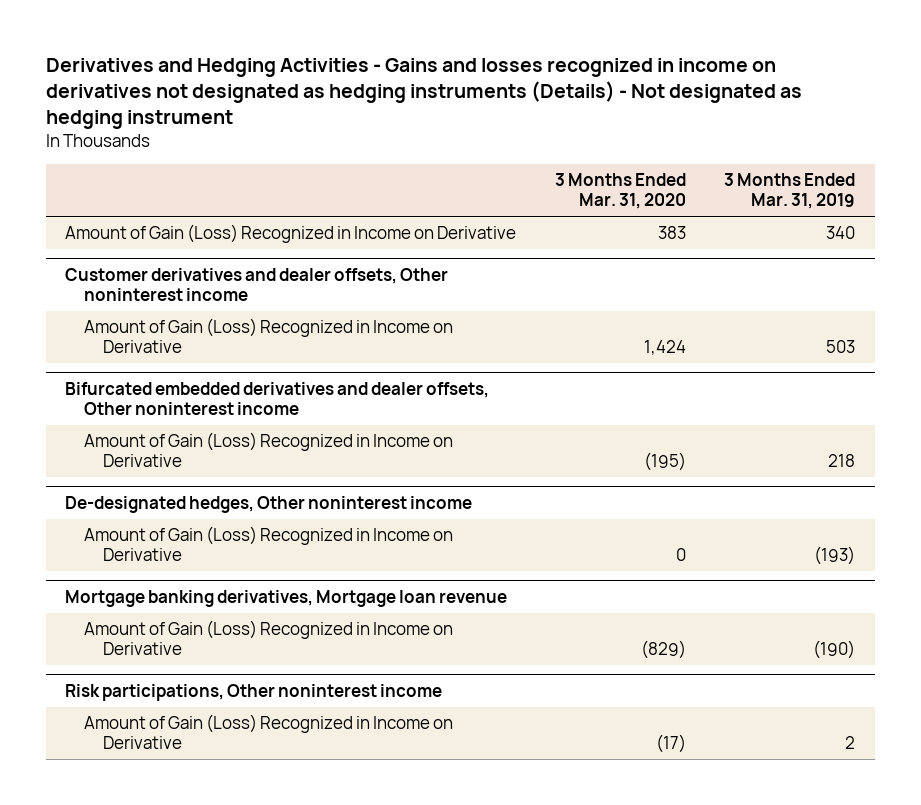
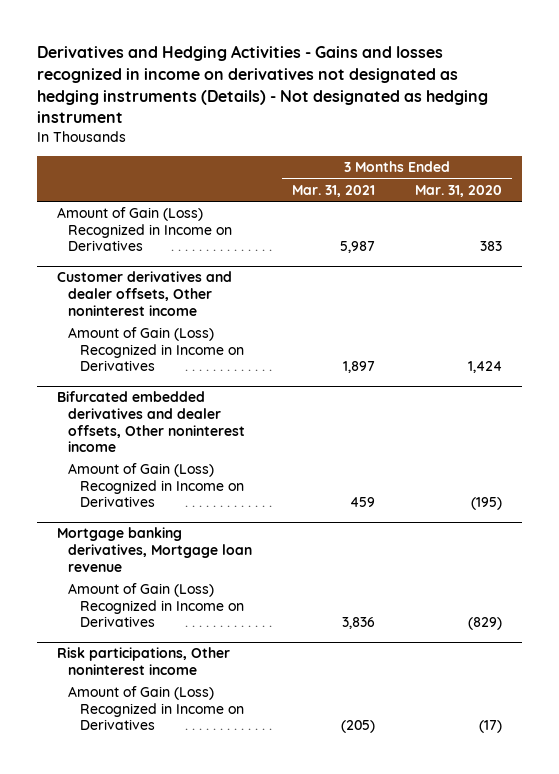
- | 3 Months Ended Mar. 31, 2020 | 3 Months Ended Mar. 31, 2019
+ | 3 Months Ended Mar. 31, 2021 | 3 Months Ended Mar. 31, 2020
- Amount of Gain (Loss) Recognized in Income on Derivative | 383 | 340
+ Amount of Gain (Loss) Recognized in Income on Derivatives | 5,987 | 383
@ Customer derivatives and dealer offsets, Other noninterest income
- Amount of Gain (Loss) Recognized in Income on Derivative | 1,424 | 503
+ Amount of Gain (Loss) Recognized in Income on Derivatives | 1,897 | 1,424
@ Bifurcated embedded derivatives and dealer offsets, Other noninterest income
- Amount of Gain (Loss) Recognized in Income on Derivative | (195) | 218
- De-designated hedges, Other noninterest income
- Amount of Gain (Loss) Recognized in Income on Derivative | 0 | (193)
@ Bifurcated embedded derivatives and dealer offsets, Other noninterest income
+ Amount of Gain (Loss) Recognized in Income on Derivatives | 459 | (195)
@ Mortgage banking derivatives, Mortgage loan revenue
- Amount of Gain (Loss) Recognized in Income on Derivative | (829) | (190)
+ Amount of Gain (Loss) Recognized in Income on Derivatives | 3,836 | (829)
@ Risk participations, Other noninterest income
- Amount of Gain (Loss) Recognized in Income on Derivative | (17) | 2
+ Amount of Gain (Loss) Recognized in Income on Derivatives | (205) | (17)

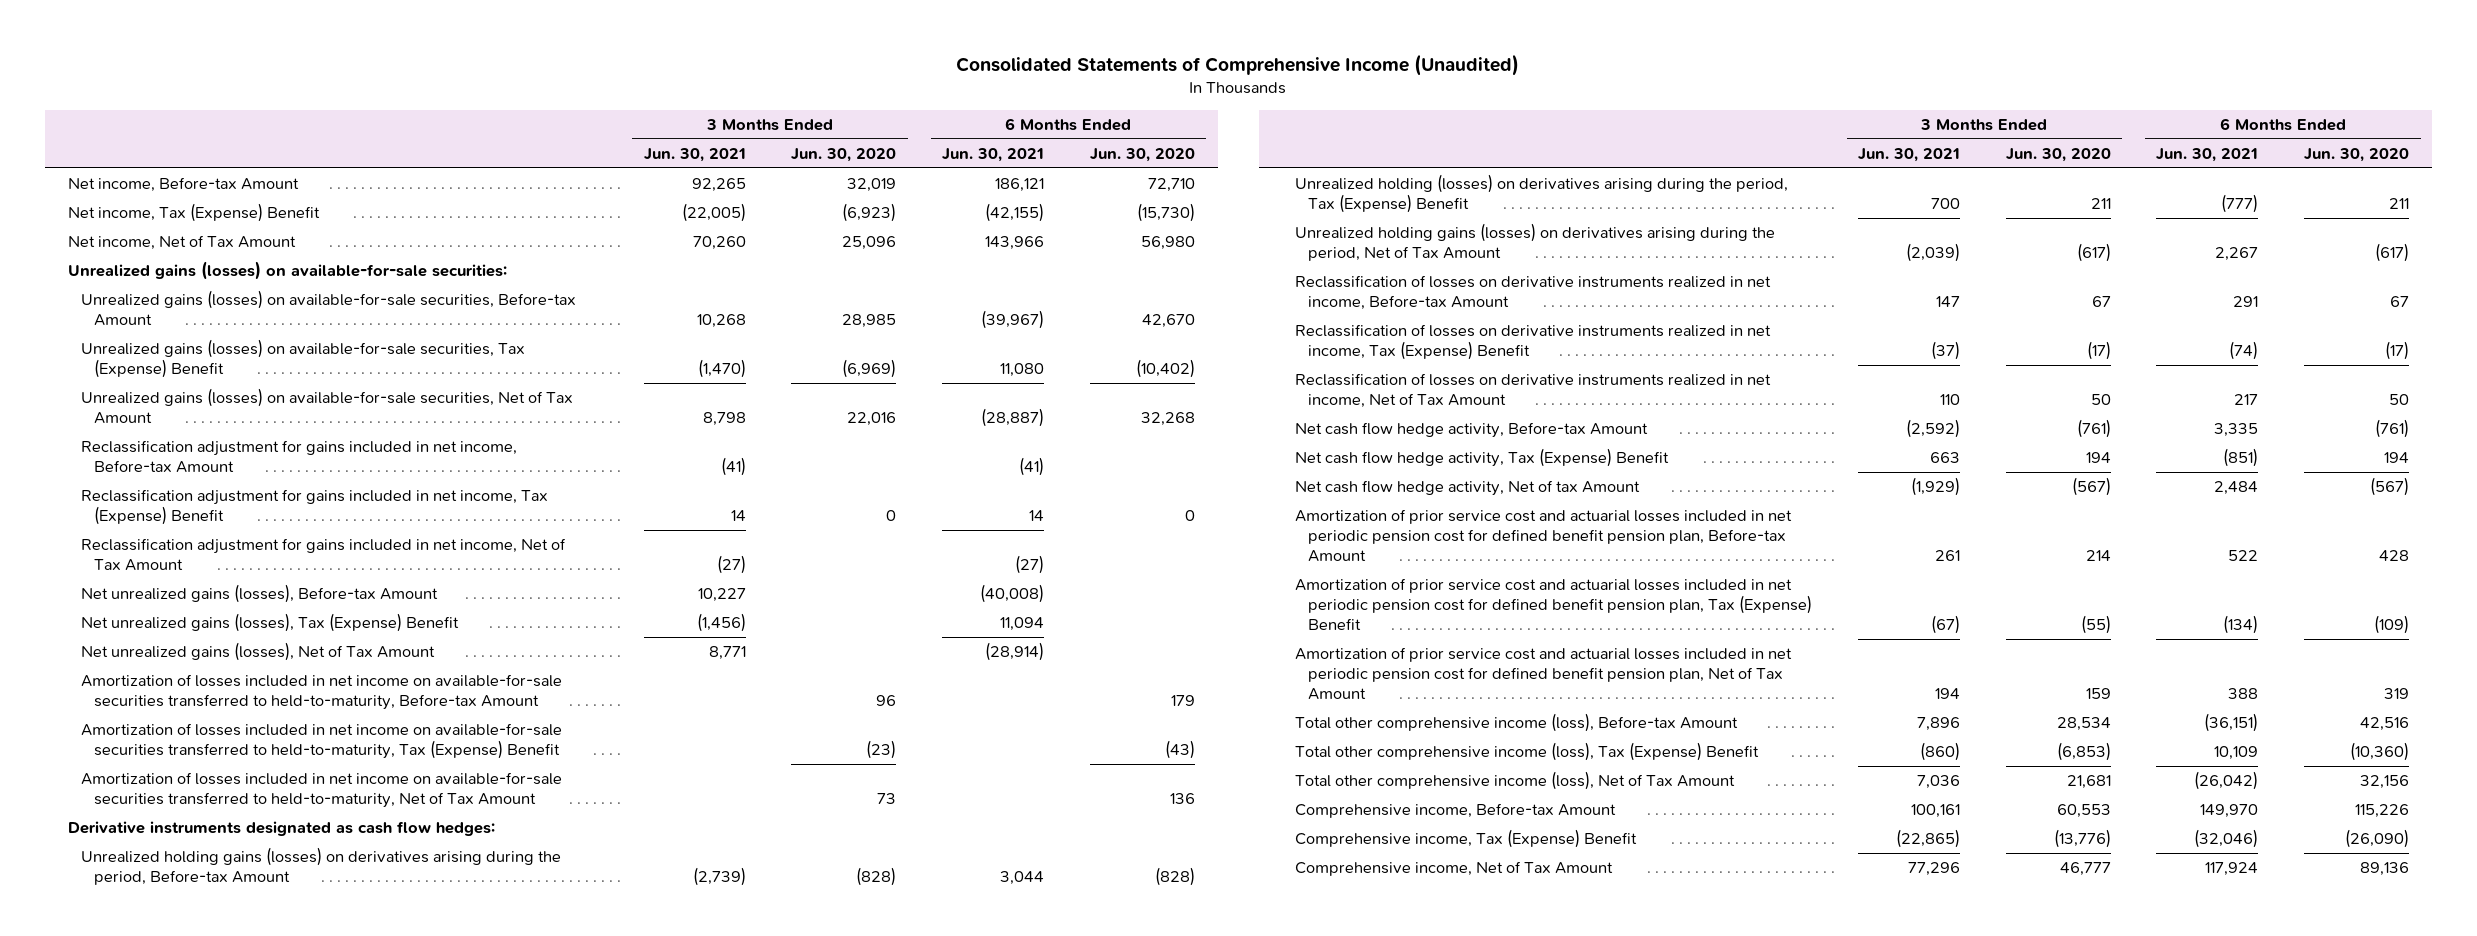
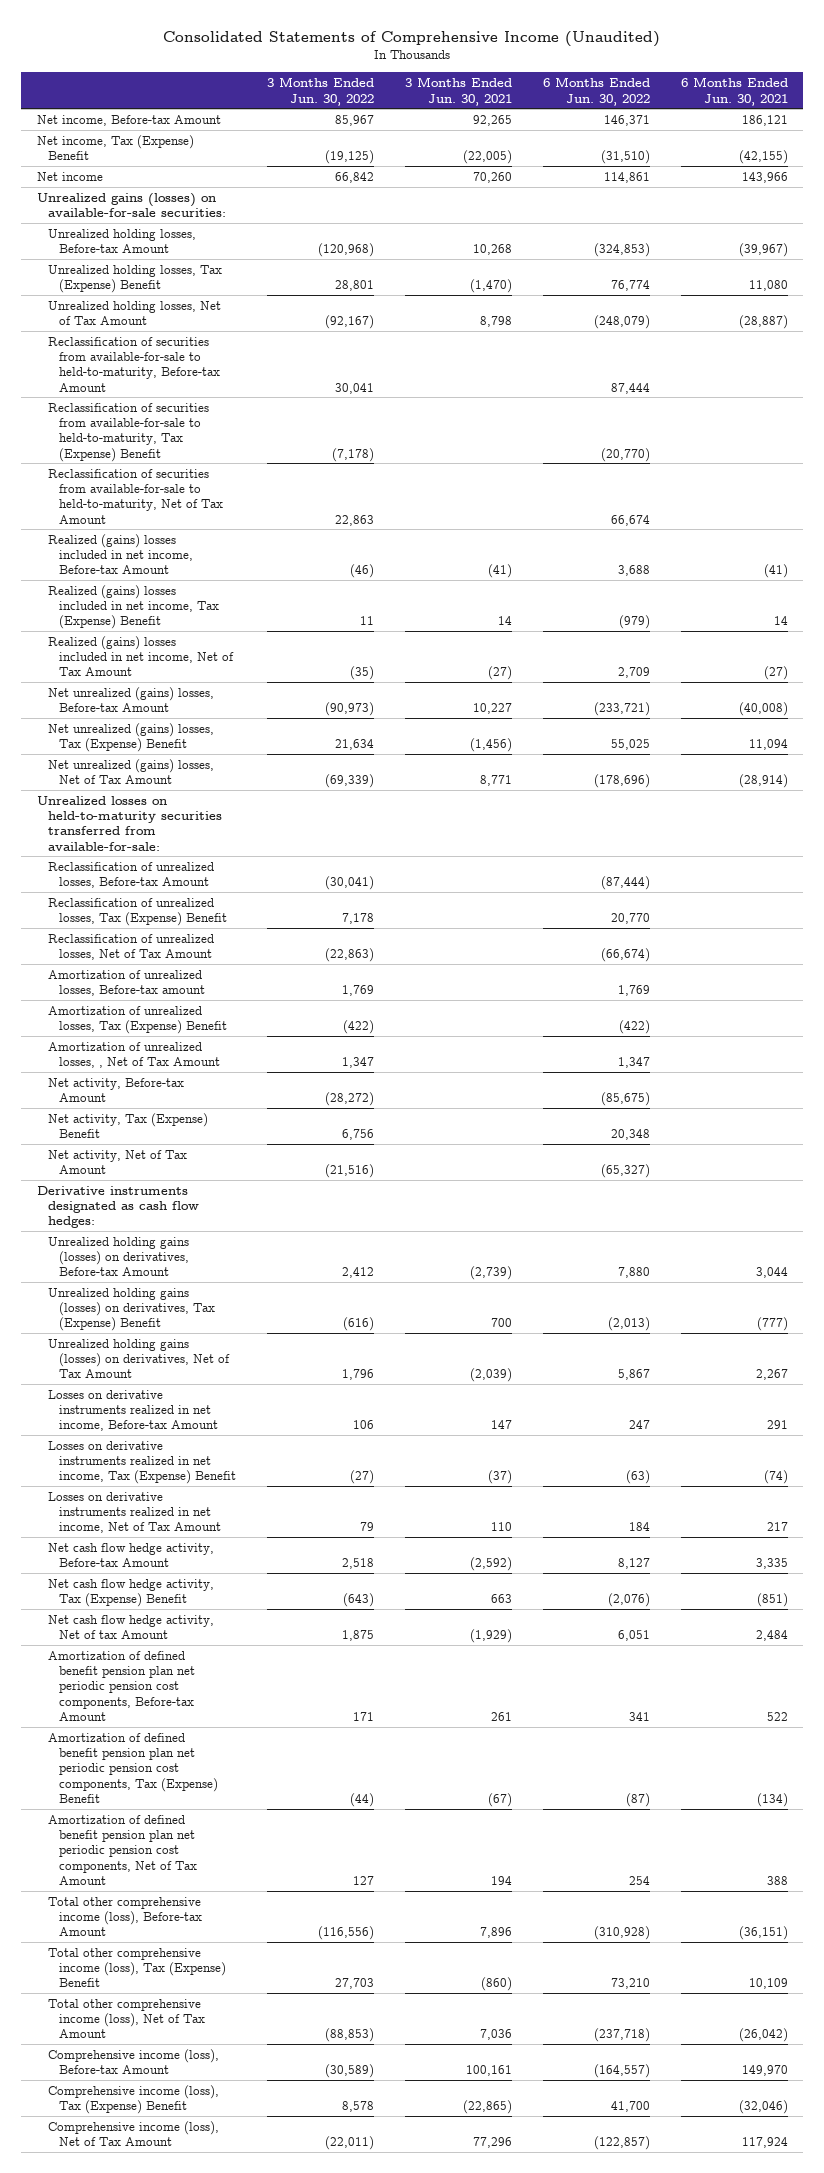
- | 3 Months Ended Jun. 30, 2021 | 3 Months Ended Jun. 30, 2020 | 6 Months Ended Jun. 30, 2021 | 6 Months Ended Jun. 30, 2020
+ | 3 Months Ended Jun. 30, 2022 | 3 Months Ended Jun. 30, 2021 | 6 Months Ended Jun. 30, 2022 | 6 Months Ended Jun. 30, 2021
- Net income, Net of Tax Amount | 70,260 | 25,096 | 143,966 | 56,980
+ Net income | 66,842 | 70,260 | 114,861 | 143,966
- Unrealized gains (losses) on available-for-sale securities, Before-tax Amount | 10,268 | 28,985 | (39,967) | 42,670
- Unrealized gains (losses) on available-for-sale securities, Tax (Expense) Benefit | (1,470) | (6,969) | 11,080 | (10,402)
- Unrealized gains (losses) on available-for-sale securities, Net of Tax Amount | 8,798 | 22,016 | (28,887) | 32,268
- Reclassification adjustment for gains included in net income, Before-tax Amount | (41) | | (41) |
- Reclassification adjustment for gains included in net income, Tax (Expense) Benefit | 14 | 0 | 14 | 0
- Reclassification adjustment for gains included in net income, Net of Tax Amount | (27) | | (27) |
- Net unrealized gains (losses), Before-tax Amount | 10,227 | | (40,008) |
- Net unrealized gains (losses), Tax (Expense) Benefit | (1,456) | | 11,094 |
- Net unrealized gains (losses), Net of Tax Amount | 8,771 | | (28,914) |
- Amortization of losses included in net income on available-for-sale securities transferred to held-to-maturity, Before-tax Amount | | 96 | | 179
- Amortization of losses included in net income on available-for-sale securities transferred to held-to-maturity, Tax (Expense) Benefit | | (23) | | (43)
- Amortization of losses included in net income on available-for-sale securities transferred to held-to-maturity, Net of Tax Amount | | 73 | | 136
+ Unrealized holding losses, Before-tax Amount | (120,968) | 10,268 | (324,853) | (39,967)
+ Unrealized holding losses, Tax (Expense) Benefit | 28,801 | (1,470) | 76,774 | 11,080
+ Unrealized holding losses, Net of Tax Amount | (92,167) | 8,798 | (248,079) | (28,887)
+ Reclassification of securities from available-for-sale to held-to-maturity, Before-tax Amount | 30,041 | | 87,444 |
+ Reclassification of securities from available-for-sale to held-to-maturity, Tax (Expense) Benefit | (7,178) | | (20,770) |
+ Reclassification of securities from available-for-sale to held-to-maturity, Net of Tax Amount | 22,863 | | 66,674 |
+ Realized (gains) losses included in net income, Before-tax Amount | (46) | (41) | 3,688 | (41)
+ Realized (gains) losses included in net income, Tax (Expense) Benefit | 11 | 14 | (979) | 14
+ Realized (gains) losses included in net income, Net of Tax Amount | (35) | (27) | 2,709 | (27)
+ Net unrealized (gains) losses, Before-tax Amount | (90,973) | 10,227 | (233,721) | (40,008)
+ Net unrealized (gains) losses, Tax (Expense) Benefit | 21,634 | (1,456) | 55,025 | 11,094
+ Net unrealized (gains) losses, Net of Tax Amount | (69,339) | 8,771 | (178,696) | (28,914)
+ Unrealized losses on held-to-maturity securities transferred from available-for-sale:
+ Reclassification of unrealized losses, Before-tax Amount | (30,041) | | (87,444) |
+ Reclassification of unrealized losses, Tax (Expense) Benefit | 7,178 | | 20,770 |
+ Reclassification of unrealized losses, Net of Tax Amount | (22,863) | | (66,674) |
+ Amortization of unrealized losses, Before-tax amount | 1,769 | | 1,769 |
+ Amortization of unrealized losses, Tax (Expense) Benefit | (422) | | (422) |
+ Amortization of unrealized losses, , Net of Tax Amount | 1,347 | | 1,347 |
+ Net activity, Before-tax Amount | (28,272) | | (85,675) |
+ Net activity, Tax (Expense) Benefit | 6,756 | | 20,348 |
+ Net activity, Net of Tax Amount | (21,516) | | (65,327) |
- Unrealized holding gains (losses) on derivatives arising during the period, Before-tax Amount | (2,739) | (828) | 3,044 | (828)
- Unrealized holding (losses) on derivatives arising during the period, Tax (Expense) Benefit | 700 | 211 | (777) | 211
- Unrealized holding gains (losses) on derivatives arising during the period, Net of Tax Amount | (2,039) | (617) | 2,267 | (617)
- Reclassification of losses on derivative instruments realized in net income, Before-tax Amount | 147 | 67 | 291 | 67
- Reclassification of losses on derivative instruments realized in net income, Tax (Expense) Benefit | (37) | (17) | (74) | (17)
- Reclassification of losses on derivative instruments realized in net income, Net of Tax Amount | 110 | 50 | 217 | 50
+ Unrealized holding gains (losses) on derivatives, Before-tax Amount | 2,412 | (2,739) | 7,880 | 3,044
+ Unrealized holding gains (losses) on derivatives, Tax (Expense) Benefit | (616) | 700 | (2,013) | (777)
+ Unrealized holding gains (losses) on derivatives, Net of Tax Amount | 1,796 | (2,039) | 5,867 | 2,267
+ Losses on derivative instruments realized in net income, Before-tax Amount | 106 | 147 | 247 | 291
+ Losses on derivative instruments realized in net income, Tax (Expense) Benefit | (27) | (37) | (63) | (74)
+ Losses on derivative instruments realized in net income, Net of Tax Amount | 79 | 110 | 184 | 217
- Amortization of prior service cost and actuarial losses included in net periodic pension cost for defined benefit pension plan, Before-tax Amount | 261 | 214 | 522 | 428
- Amortization of prior service cost and actuarial losses included in net periodic pension cost for defined benefit pension plan, Tax (Expense) Benefit | (67) | (55) | (134) | (109)
- Amortization of prior service cost and actuarial losses included in net periodic pension cost for defined benefit pension plan, Net of Tax Amount | 194 | 159 | 388 | 319
+ Amortization of defined benefit pension plan net periodic pension cost components, Before-tax Amount | 171 | 261 | 341 | 522
+ Amortization of defined benefit pension plan net periodic pension cost components, Tax (Expense) Benefit | (44) | (67) | (87) | (134)
+ Amortization of defined benefit pension plan net periodic pension cost components, Net of Tax Amount | 127 | 194 | 254 | 388
- Comprehensive income, Before-tax Amount | 100,161 | 60,553 | 149,970 | 115,226
- Comprehensive income, Tax (Expense) Benefit | (22,865) | (13,776) | (32,046) | (26,090)
- Comprehensive income, Net of Tax Amount | 77,296 | 46,777 | 117,924 | 89,136
+ Comprehensive income (loss), Before-tax Amount | (30,589) | 100,161 | (164,557) | 149,970
+ Comprehensive income (loss), Tax (Expense) Benefit | 8,578 | (22,865) | 41,700 | (32,046)
+ Comprehensive income (loss), Net of Tax Amount | (22,011) | 77,296 | (122,857) | 117,924

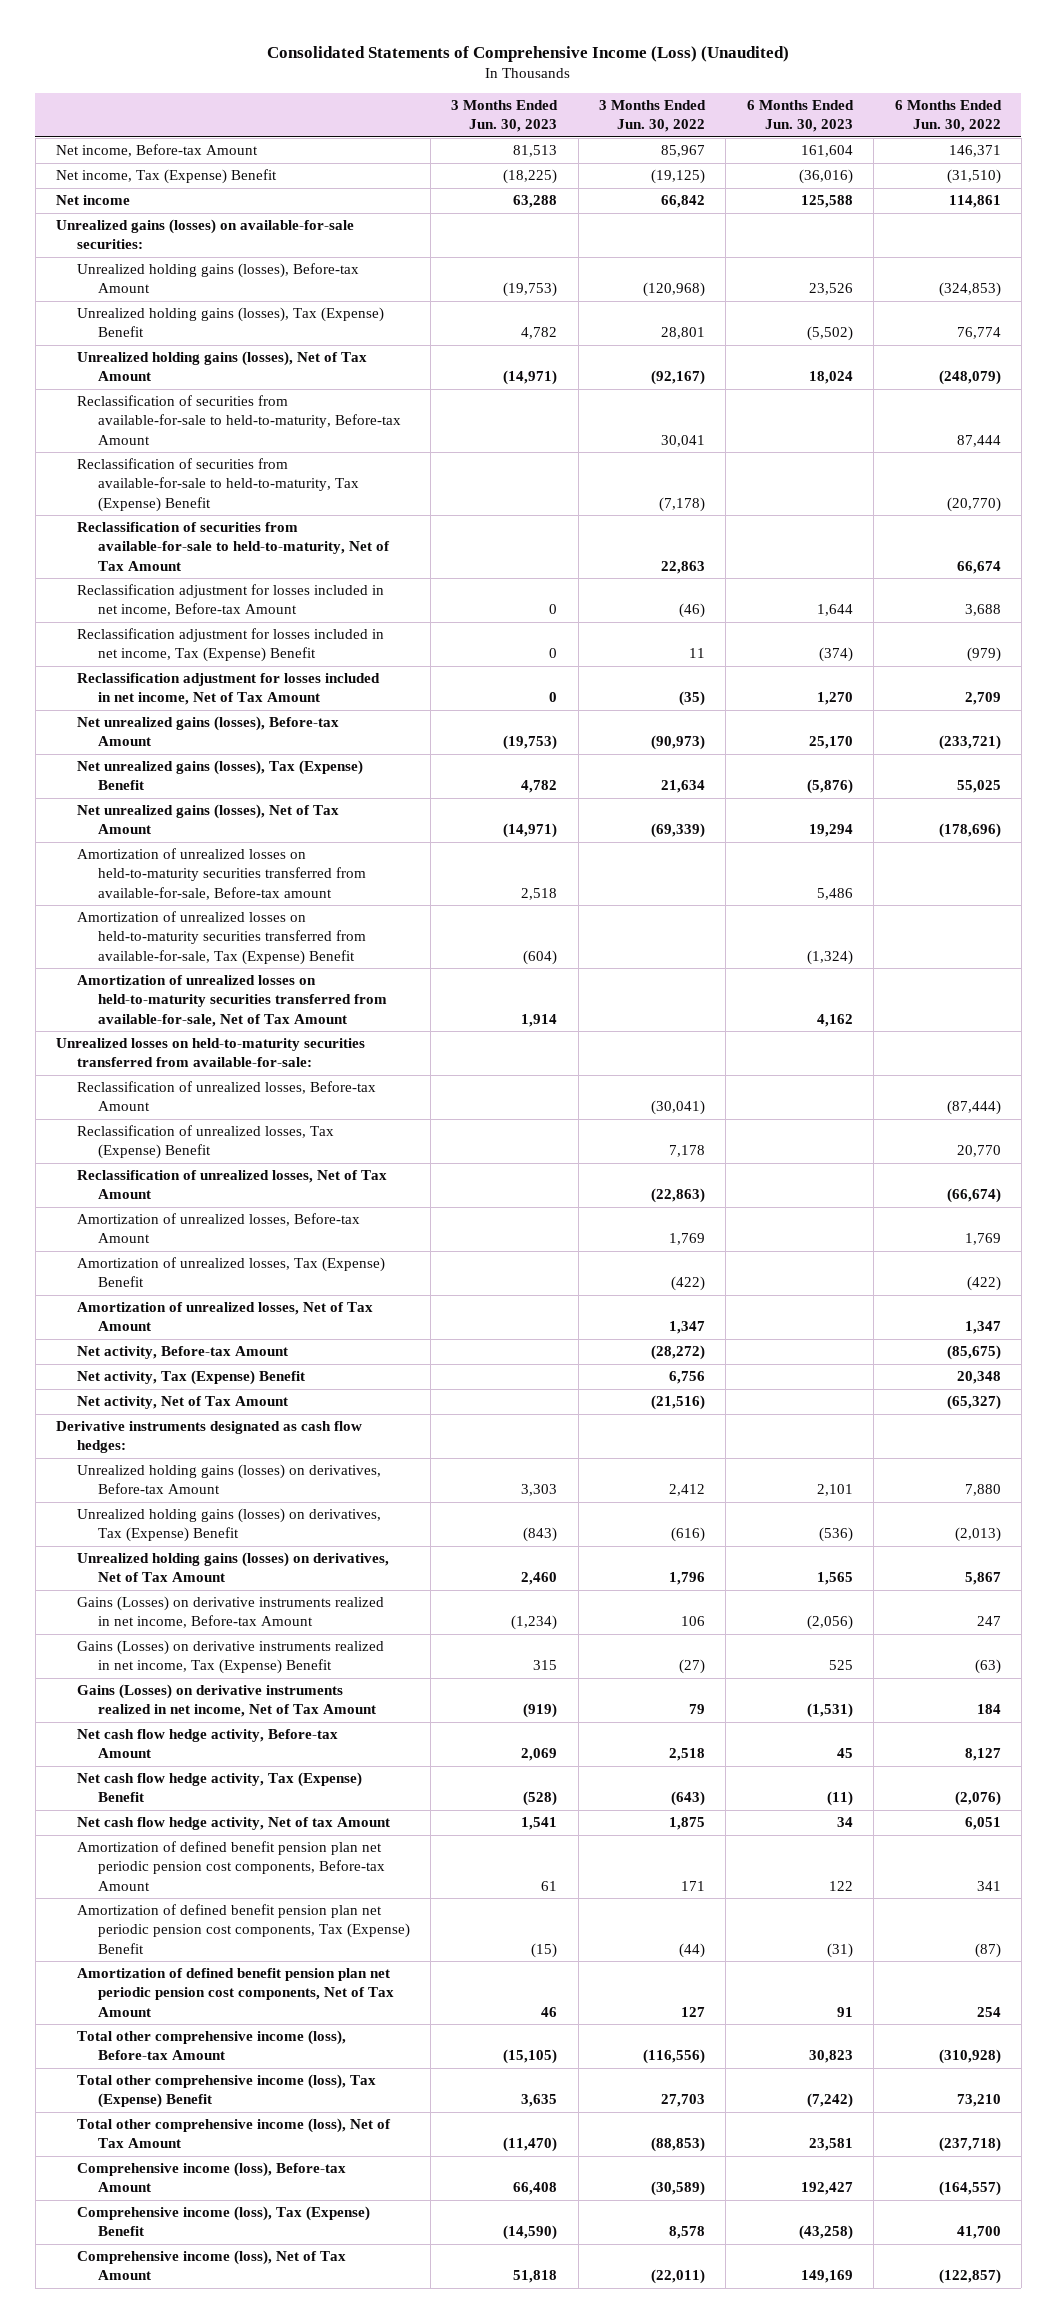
- Consolidated Statements of Comprehensive Income (Unaudited)
+ Consolidated Statements of Comprehensive Income (Loss) (Unaudited)
- | 3 Months Ended Jun. 30, 2022 | 3 Months Ended Jun. 30, 2021 | 6 Months Ended Jun. 30, 2022 | 6 Months Ended Jun. 30, 2021
+ | 3 Months Ended Jun. 30, 2023 | 3 Months Ended Jun. 30, 2022 | 6 Months Ended Jun. 30, 2023 | 6 Months Ended Jun. 30, 2022
- Unrealized holding losses, Before-tax Amount | (120,968) | 10,268 | (324,853) | (39,967)
- Unrealized holding losses, Tax (Expense) Benefit | 28,801 | (1,470) | 76,774 | 11,080
- Unrealized holding losses, Net of Tax Amount | (92,167) | 8,798 | (248,079) | (28,887)
+ Unrealized holding gains (losses), Before-tax Amount | (19,753) | (120,968) | 23,526 | (324,853)
+ Unrealized holding gains (losses), Tax (Expense) Benefit | 4,782 | 28,801 | (5,502) | 76,774
+ Unrealized holding gains (losses), Net of Tax Amount | (14,971) | (92,167) | 18,024 | (248,079)
- Realized (gains) losses included in net income, Before-tax Amount | (46) | (41) | 3,688 | (41)
- Realized (gains) losses included in net income, Tax (Expense) Benefit | 11 | 14 | (979) | 14
- Realized (gains) losses included in net income, Net of Tax Amount | (35) | (27) | 2,709 | (27)
- Net unrealized (gains) losses, Before-tax Amount | (90,973) | 10,227 | (233,721) | (40,008)
- Net unrealized (gains) losses, Tax (Expense) Benefit | 21,634 | (1,456) | 55,025 | 11,094
- Net unrealized (gains) losses, Net of Tax Amount | (69,339) | 8,771 | (178,696) | (28,914)
+ Reclassification adjustment for losses included in net income, Before-tax Amount | 0 | (46) | 1,644 | 3,688
+ Reclassification adjustment for losses included in net income, Tax (Expense) Benefit | 0 | 11 | (374) | (979)
+ Reclassification adjustment for losses included in net income, Net of Tax Amount | 0 | (35) | 1,270 | 2,709
+ Net unrealized gains (losses), Before-tax Amount | (19,753) | (90,973) | 25,170 | (233,721)
+ Net unrealized gains (losses), Tax (Expense) Benefit | 4,782 | 21,634 | (5,876) | 55,025
+ Net unrealized gains (losses), Net of Tax Amount | (14,971) | (69,339) | 19,294 | (178,696)
+ Amortization of unrealized losses on held-to-maturity securities transferred from available-for-sale, Before-tax amount | 2,518 | | 5,486 |
+ Amortization of unrealized losses on held-to-maturity securities transferred from available-for-sale, Tax (Expense) Benefit | (604) | | (1,324) |
+ Amortization of unrealized losses on held-to-maturity securities transferred from available-for-sale, Net of Tax Amount | 1,914 | | 4,162 |
- Amortization of unrealized losses, Before-tax amount | 1,769 | | 1,769 |
+ Amortization of unrealized losses, Before-tax Amount | | 1,769 | | 1,769
- Amortization of unrealized losses, , Net of Tax Amount | 1,347 | | 1,347 |
+ Amortization of unrealized losses, Net of Tax Amount | | 1,347 | | 1,347
- Losses on derivative instruments realized in net income, Before-tax Amount | 106 | 147 | 247 | 291
- Losses on derivative instruments realized in net income, Tax (Expense) Benefit | (27) | (37) | (63) | (74)
- Losses on derivative instruments realized in net income, Net of Tax Amount | 79 | 110 | 184 | 217
+ Gains (Losses) on derivative instruments realized in net income, Before-tax Amount | (1,234) | 106 | (2,056) | 247
+ Gains (Losses) on derivative instruments realized in net income, Tax (Expense) Benefit | 315 | (27) | 525 | (63)
+ Gains (Losses) on derivative instruments realized in net income, Net of Tax Amount | (919) | 79 | (1,531) | 184

